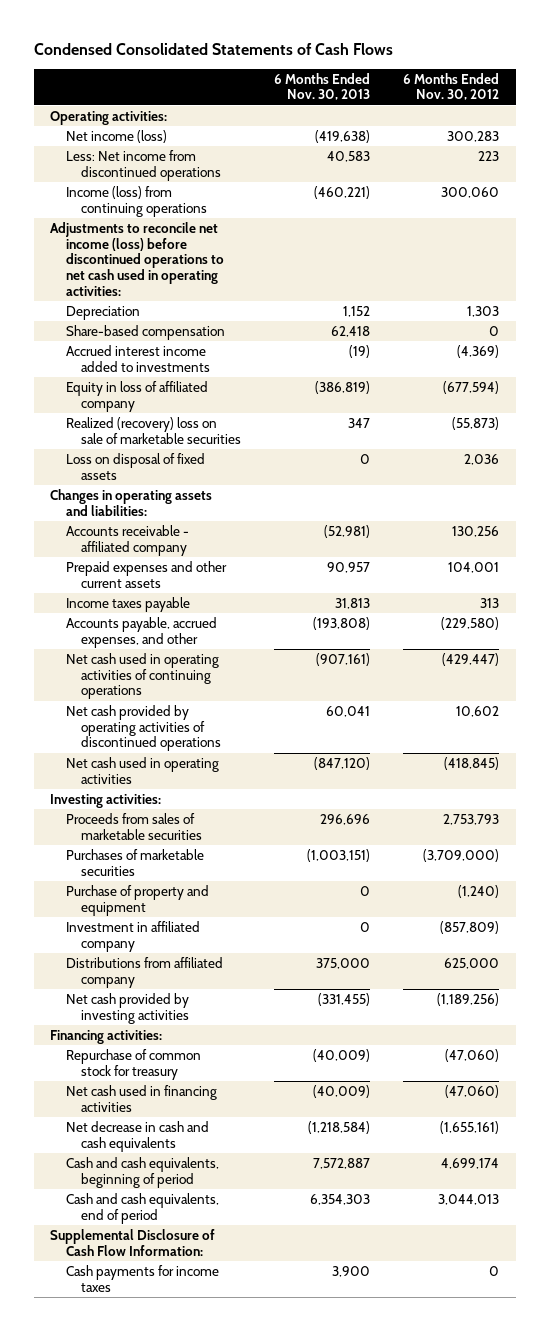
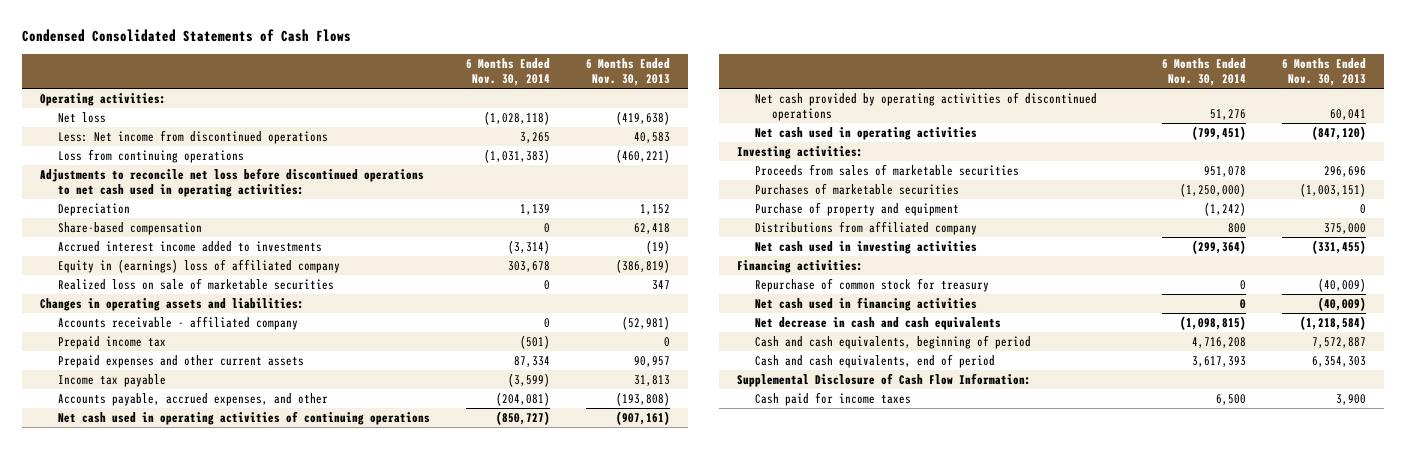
- | 6 Months Ended Nov. 30, 2013 | 6 Months Ended Nov. 30, 2012
+ | 6 Months Ended Nov. 30, 2014 | 6 Months Ended Nov. 30, 2013
- Net income (loss) | (419,638) | 300,283
+ Net loss | (1,028,118) | (419,638)
- Income (loss) from continuing operations | (460,221) | 300,060
- Adjustments to reconcile net income (loss) before discontinued operations to net cash used in operating activities:
+ Loss from continuing operations | (1,031,383) | (460,221)
+ Adjustments to reconcile net loss before discontinued operations to net cash used in operating activities:
- Equity in loss of affiliated company | (386,819) | (677,594)
- Realized (recovery) loss on sale of marketable securities | 347 | (55,873)
- Loss on disposal of fixed assets | 0 | 2,036
+ Equity in (earnings) loss of affiliated company | 303,678 | (386,819)
+ Realized loss on sale of marketable securities | 0 | 347
+ Prepaid income tax | (501) | 0
- Income taxes payable | 31,813 | 313
+ Income tax payable | (3,599) | 31,813
- Investment in affiliated company | 0 | (857,809)
- Net cash provided by investing activities | (331,455) | (1,189,256)
+ Net cash used in investing activities | (299,364) | (331,455)
- Cash payments for income taxes | 3,900 | 0
+ Cash paid for income taxes | 6,500 | 3,900

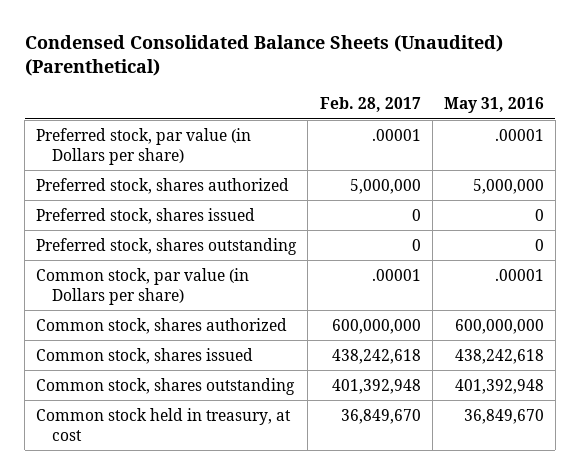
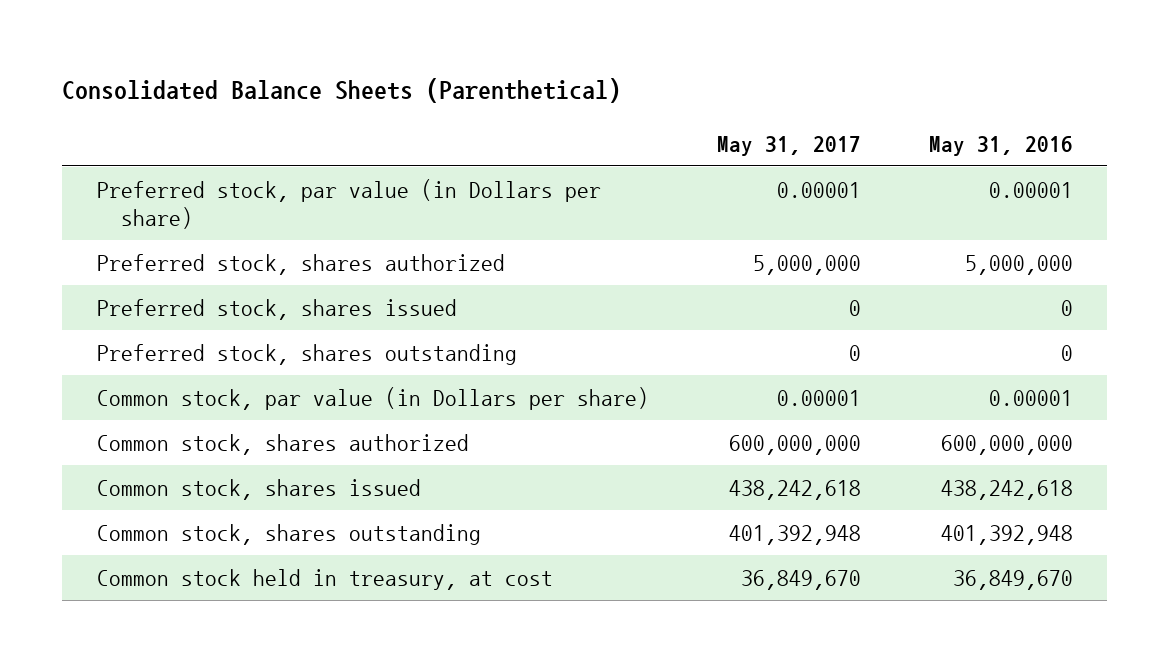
- Condensed Consolidated Balance Sheets (Unaudited) (Parenthetical)
+ Consolidated Balance Sheets (Parenthetical)
- | Feb. 28, 2017 | May 31, 2016
+ | May 31, 2017 | May 31, 2016
- Preferred stock, par value (in Dollars per share) | .00001 | .00001
+ Preferred stock, par value (in Dollars per share) | 0.00001 | 0.00001
- Common stock, par value (in Dollars per share) | .00001 | .00001
+ Common stock, par value (in Dollars per share) | 0.00001 | 0.00001

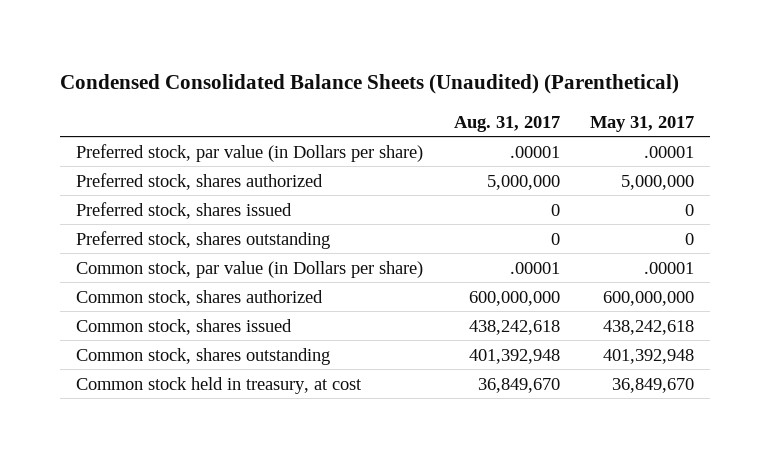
- Consolidated Balance Sheets (Parenthetical)
+ Condensed Consolidated Balance Sheets (Unaudited) (Parenthetical)
- | May 31, 2017 | May 31, 2016
+ | Aug. 31, 2017 | May 31, 2017
- Preferred stock, par value (in Dollars per share) | 0.00001 | 0.00001
+ Preferred stock, par value (in Dollars per share) | .00001 | .00001
- Common stock, par value (in Dollars per share) | 0.00001 | 0.00001
+ Common stock, par value (in Dollars per share) | .00001 | .00001

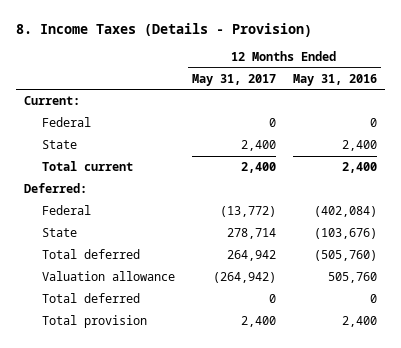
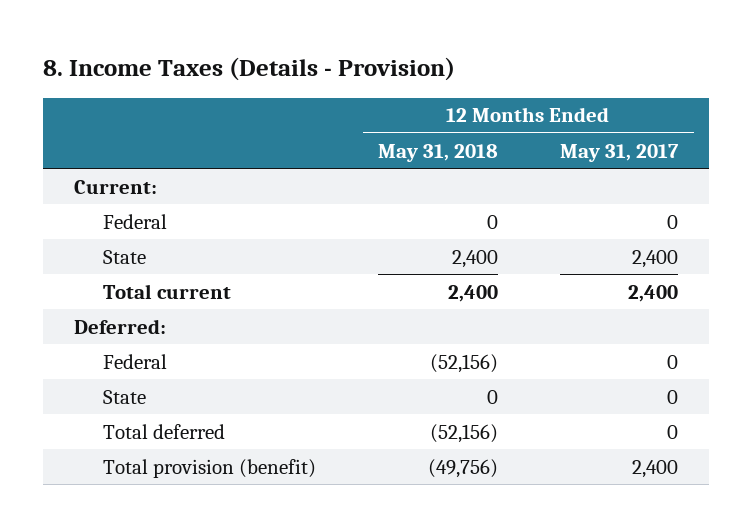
- | 12 Months Ended May 31, 2017 | 12 Months Ended May 31, 2016
+ | 12 Months Ended May 31, 2018 | 12 Months Ended May 31, 2017
- Federal | (13,772) | (402,084)
- State | 278,714 | (103,676)
- Total deferred | 264,942 | (505,760)
- Valuation allowance | (264,942) | 505,760
+ Federal | (52,156) | 0
+ State | 0 | 0
- Total provision | 2,400 | 2,400
+ Total provision (benefit) | (49,756) | 2,400

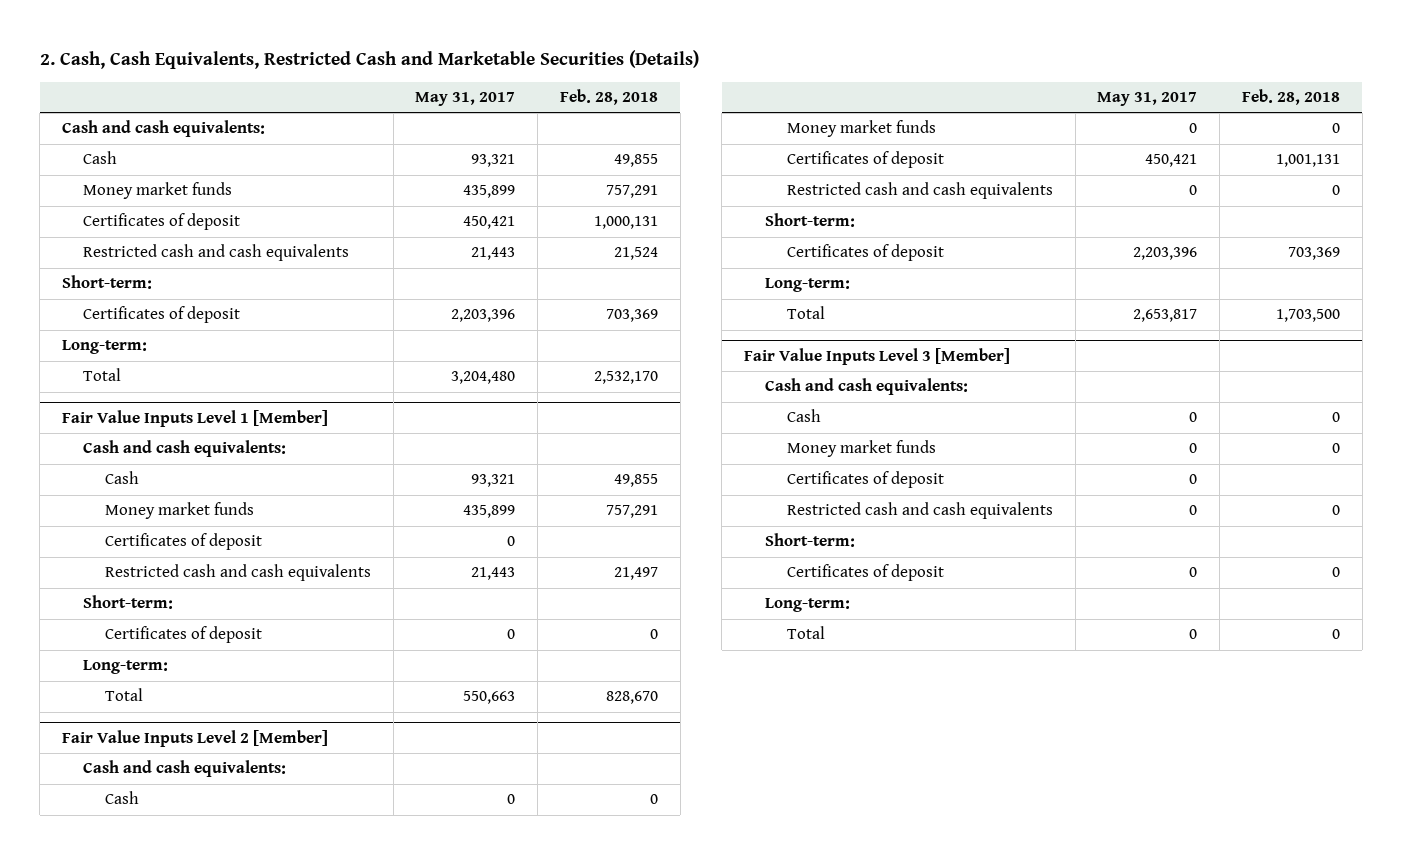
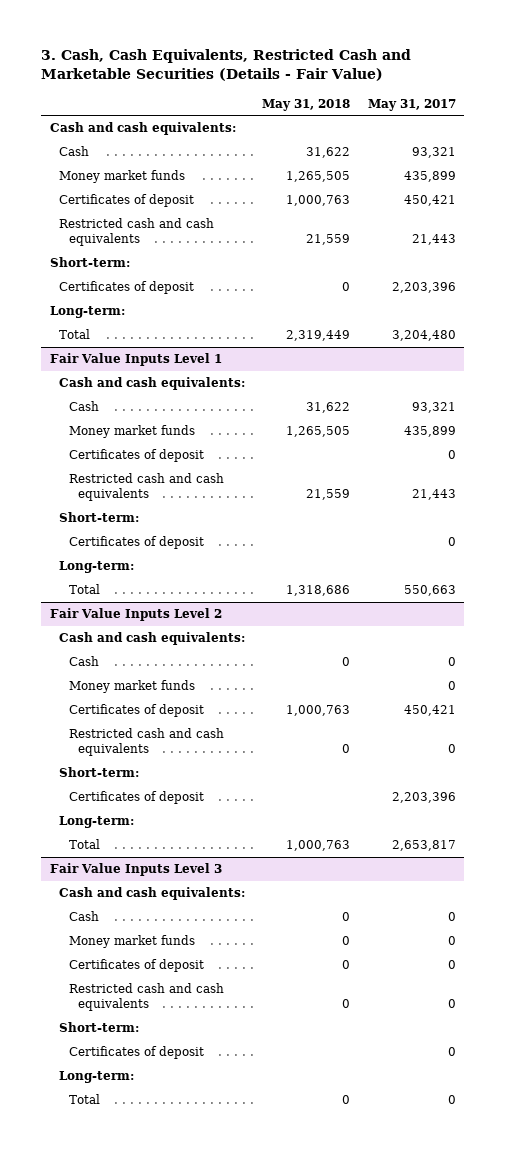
- 2. Cash, Cash Equivalents, Restricted Cash and Marketable Securities (Details)
+ 3. Cash, Cash Equivalents, Restricted Cash and Marketable Securities (Details - Fair Value)
- | May 31, 2017 | Feb. 28, 2018
+ | May 31, 2018 | May 31, 2017
- Fair Value Inputs Level 1 [Member]
+ Fair Value Inputs Level 1
- Fair Value Inputs Level 2 [Member]
+ Fair Value Inputs Level 2
- Fair Value Inputs Level 3 [Member]
+ Fair Value Inputs Level 3

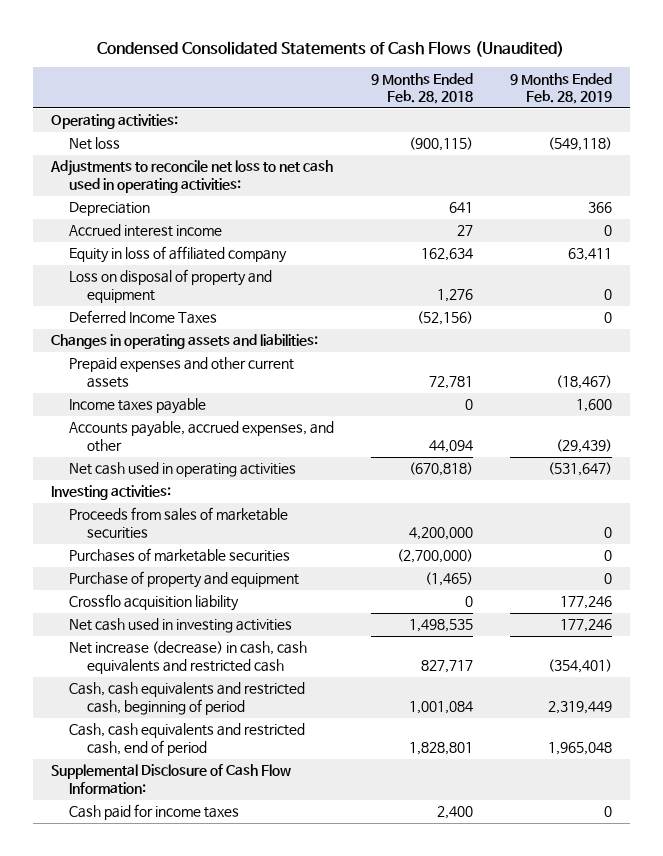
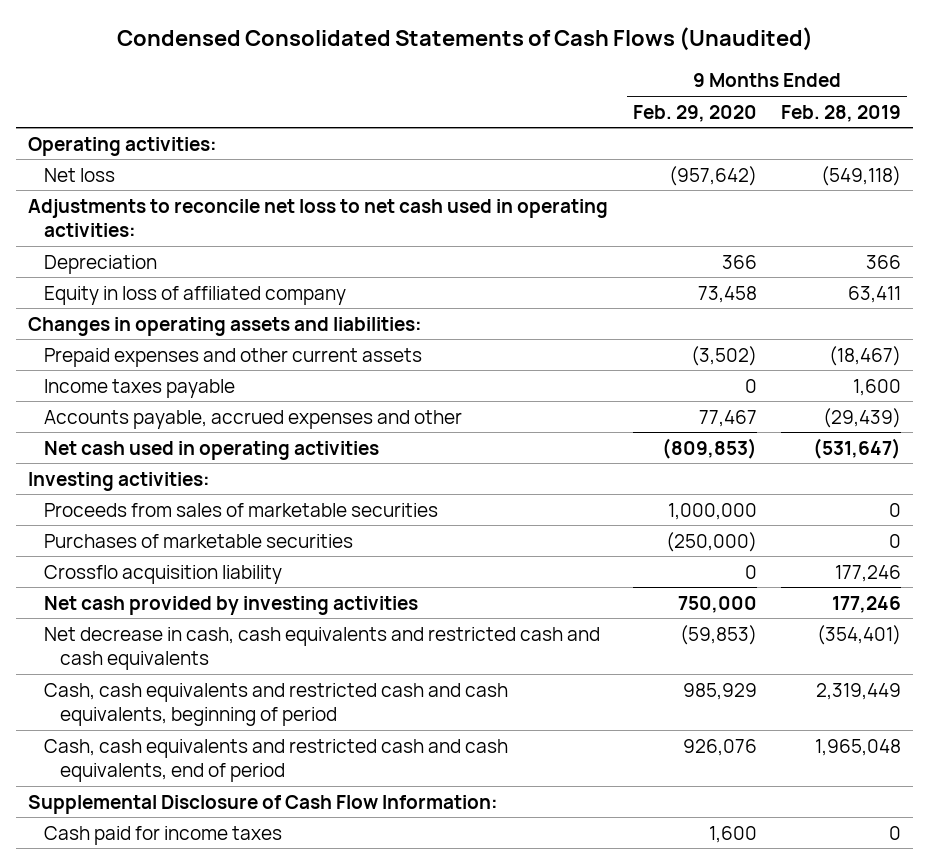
- | 9 Months Ended Feb. 28, 2018 | 9 Months Ended Feb. 28, 2019
+ | 9 Months Ended Feb. 29, 2020 | 9 Months Ended Feb. 28, 2019
- Accrued interest income | 27 | 0
- Loss on disposal of property and equipment | 1,276 | 0
- Deferred Income Taxes | (52,156) | 0
- Accounts payable, accrued expenses, and other | 44,094 | (29,439)
+ Accounts payable, accrued expenses and other | 77,467 | (29,439)
- Purchase of property and equipment | (1,465) | 0
- Net cash used in investing activities | 1,498,535 | 177,246
- Net increase (decrease) in cash, cash equivalents and restricted cash | 827,717 | (354,401)
- Cash, cash equivalents and restricted cash, beginning of period | 1,001,084 | 2,319,449
- Cash, cash equivalents and restricted cash, end of period | 1,828,801 | 1,965,048
+ Net cash provided by investing activities | 750,000 | 177,246
+ Net decrease in cash, cash equivalents and restricted cash and cash equivalents | (59,853) | (354,401)
+ Cash, cash equivalents and restricted cash and cash equivalents, beginning of period | 985,929 | 2,319,449
+ Cash, cash equivalents and restricted cash and cash equivalents, end of period | 926,076 | 1,965,048

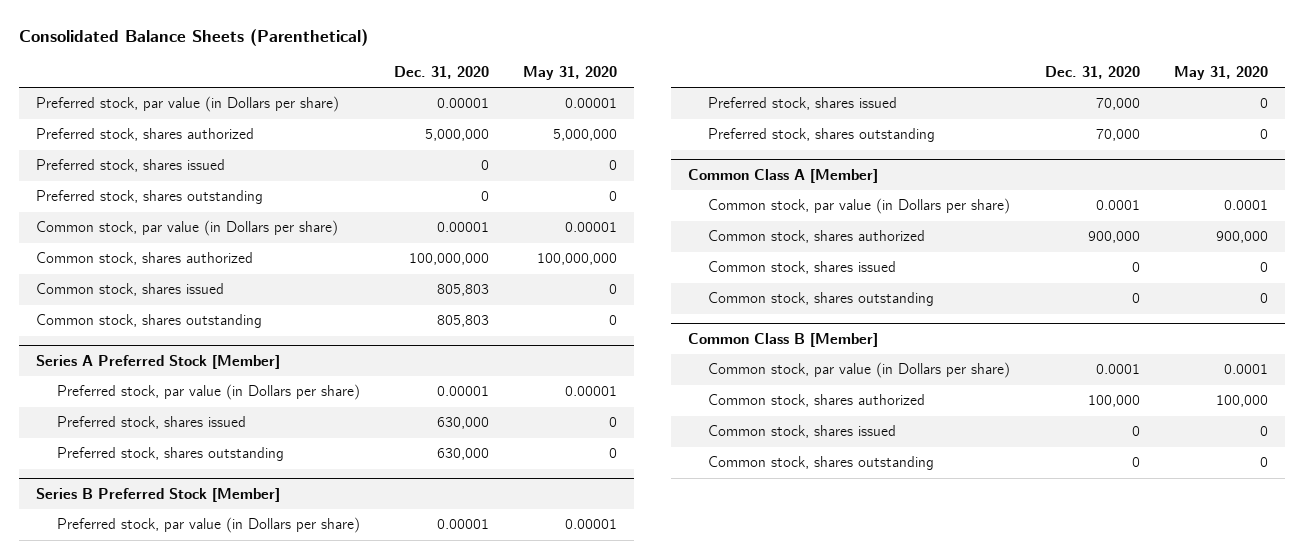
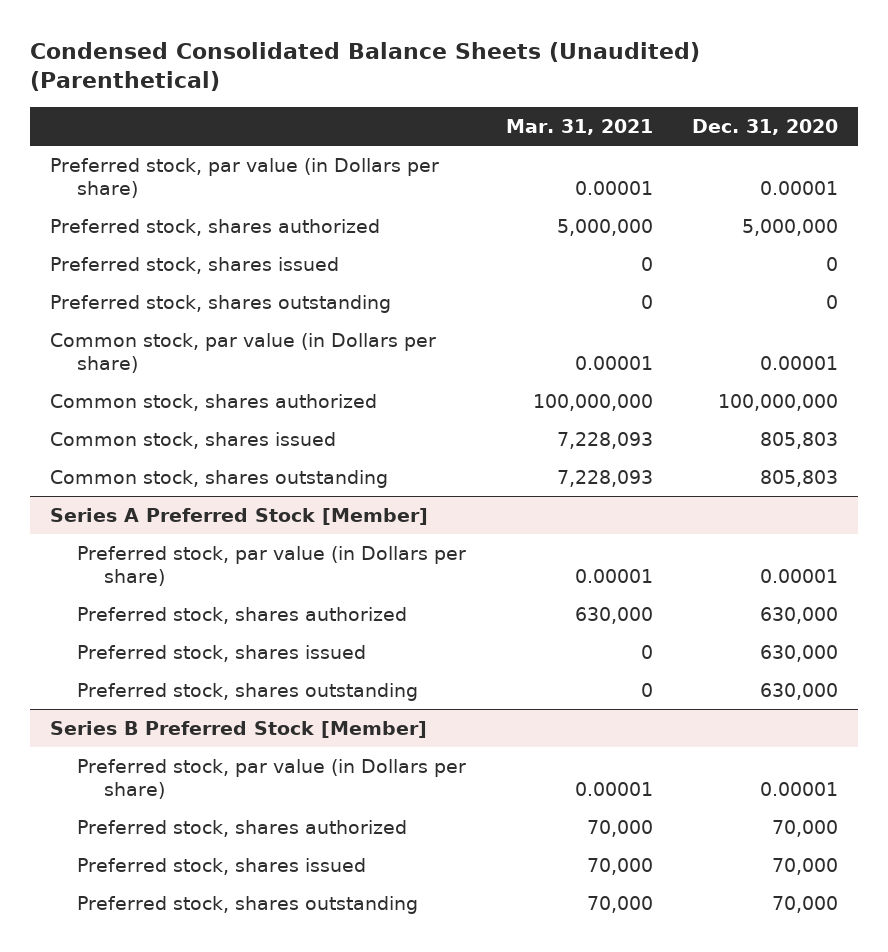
- Consolidated Balance Sheets (Parenthetical)
+ Condensed Consolidated Balance Sheets (Unaudited) (Parenthetical)
- | Dec. 31, 2020 | May 31, 2020
+ | Mar. 31, 2021 | Dec. 31, 2020
@ Series A Preferred Stock [Member]
+ Preferred stock, shares authorized | 630,000 | 630,000
@ Series B Preferred Stock [Member]
+ Preferred stock, shares authorized | 70,000 | 70,000
- Common Class A [Member]
- Common stock, par value (in Dollars per share) | 0.0001 | 0.0001
- Common stock, shares authorized | 900,000 | 900,000
- Common stock, shares issued | 0 | 0
- Common stock, shares outstanding | 0 | 0
- Common Class B [Member]
- Common stock, par value (in Dollars per share) | 0.0001 | 0.0001
- Common stock, shares authorized | 100,000 | 100,000
- Common stock, shares issued | 0 | 0
- Common stock, shares outstanding | 0 | 0

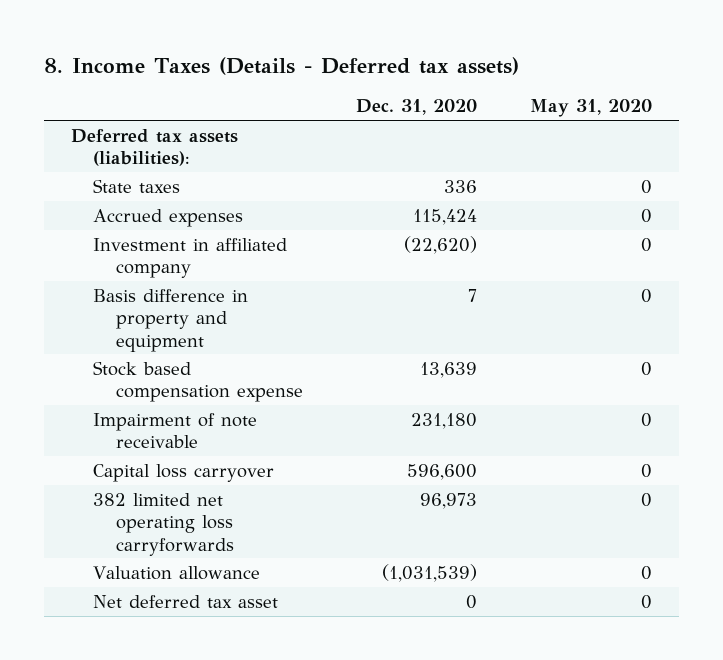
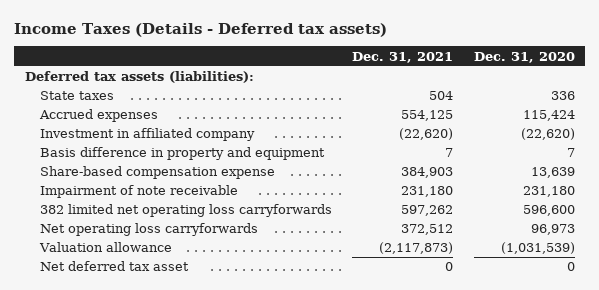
- 8. Income Taxes (Details - Deferred tax assets)
+ Income Taxes (Details - Deferred tax assets)
- | Dec. 31, 2020 | May 31, 2020
+ | Dec. 31, 2021 | Dec. 31, 2020
- Stock based compensation expense | 13,639 | 0
+ Share-based compensation expense | 384,903 | 13,639
- Capital loss carryover | 596,600 | 0
- 382 limited net operating loss carryforwards | 96,973 | 0
+ 382 limited net operating loss carryforwards | 597,262 | 596,600
+ Net operating loss carryforwards | 372,512 | 96,973

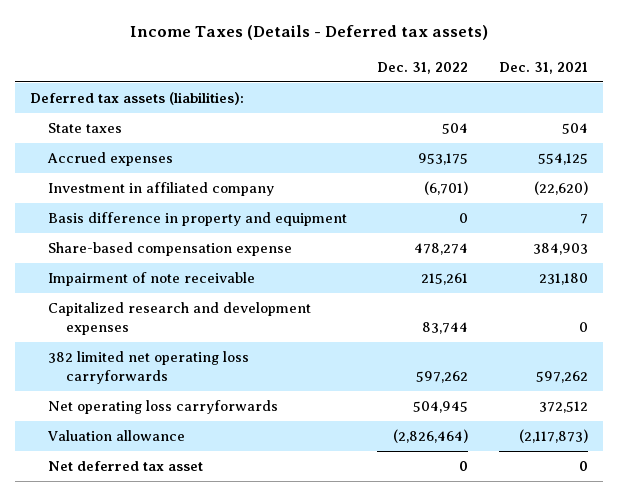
- | Dec. 31, 2021 | Dec. 31, 2020
+ | Dec. 31, 2022 | Dec. 31, 2021
+ Capitalized research and development expenses | 83,744 | 0

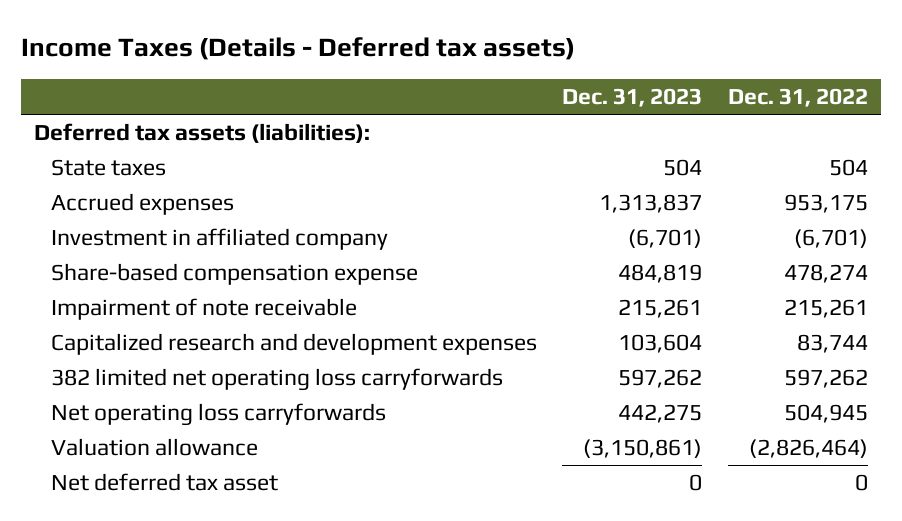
- | Dec. 31, 2022 | Dec. 31, 2021
+ | Dec. 31, 2023 | Dec. 31, 2022
- Basis difference in property and equipment | 0 | 7

